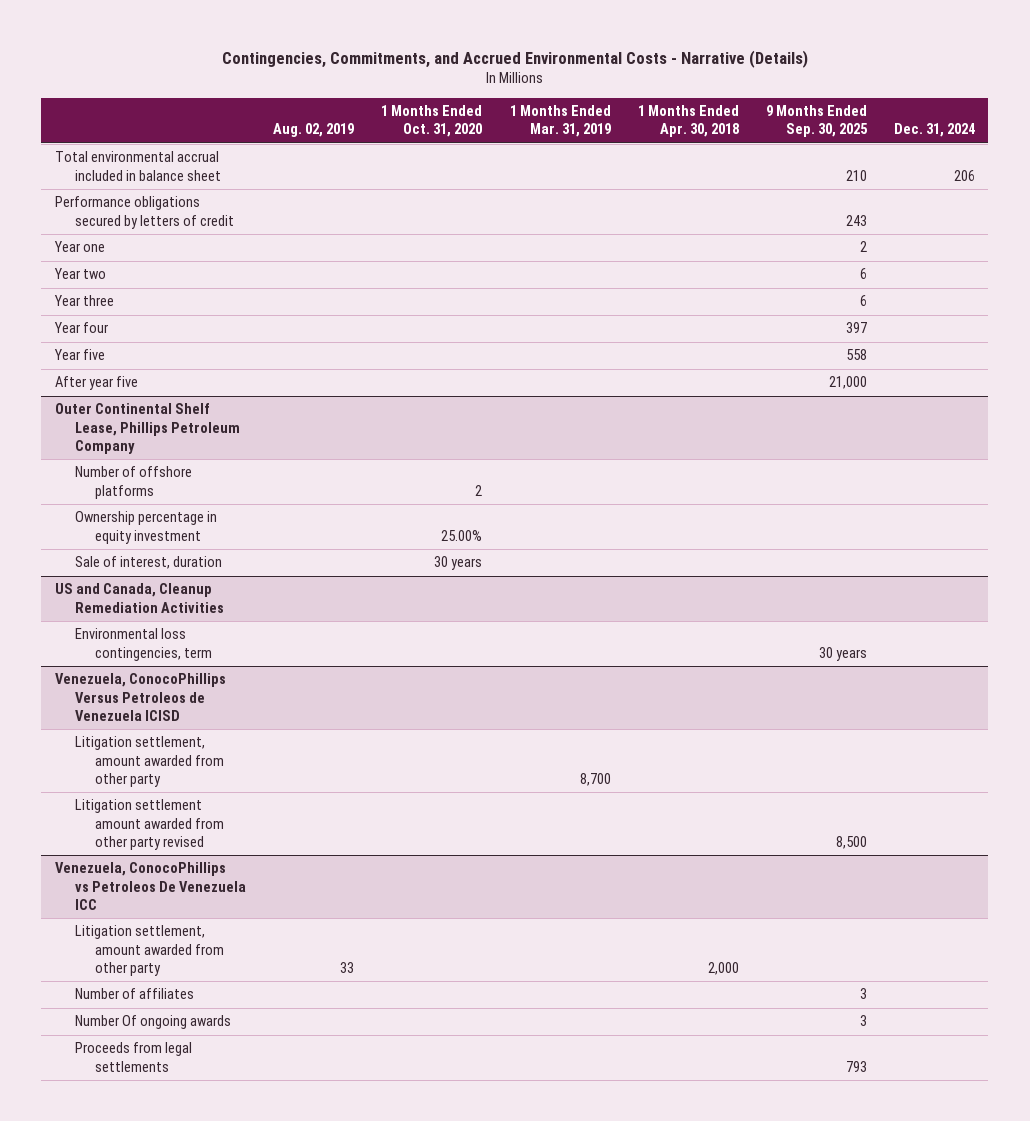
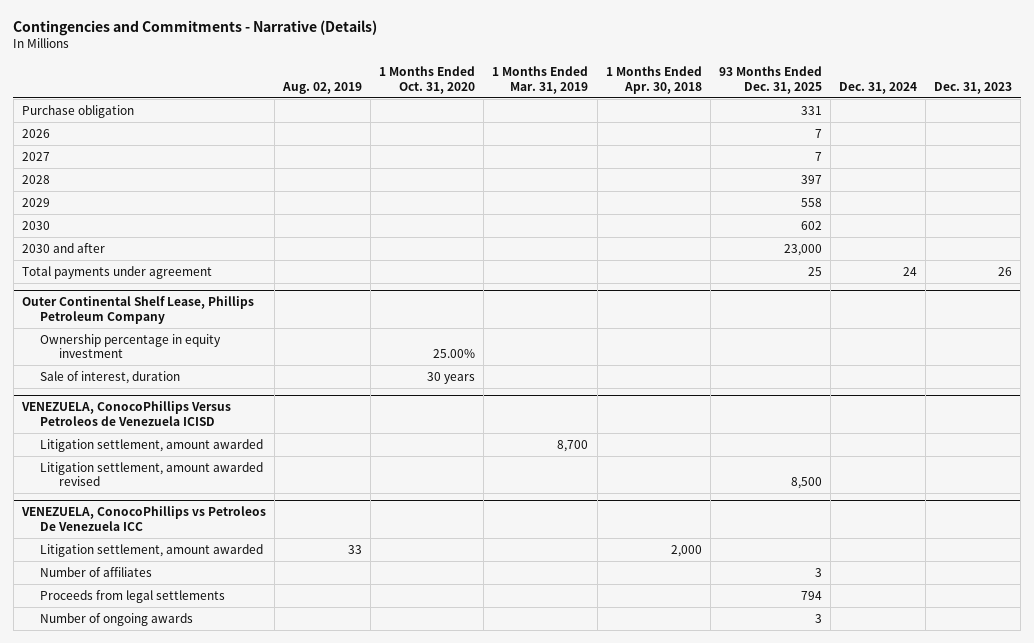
- Contingencies, Commitments, and Accrued Environmental Costs - Narrative (Details)
+ Contingencies and Commitments - Narrative (Details)
- | Aug. 02, 2019 | 1 Months Ended Oct. 31, 2020 | 1 Months Ended Mar. 31, 2019 | 1 Months Ended Apr. 30, 2018 | 9 Months Ended Sep. 30, 2025 | Dec. 31, 2024
+ | Aug. 02, 2019 | 1 Months Ended Oct. 31, 2020 | 1 Months Ended Mar. 31, 2019 | 1 Months Ended Apr. 30, 2018 | 93 Months Ended Dec. 31, 2025 | Dec. 31, 2024 | Dec. 31, 2023
- Total environmental accrual included in balance sheet | | | | | 210 | 206
- Performance obligations secured by letters of credit | | | | | 243 |
- Year one | | | | | 2 |
- Year two | | | | | 6 |
- Year three | | | | | 6 |
- Year four | | | | | 397 |
- Year five | | | | | 558 |
- After year five | | | | | 21,000 |
+ Purchase obligation | | | | | 331 | |
+ 2026 | | | | | 7 | |
+ 2027 | | | | | 7 | |
+ 2028 | | | | | 397 | |
+ 2029 | | | | | 558 | |
+ 2030 | | | | | 602 | |
+ 2030 and after | | | | | 23,000 | |
+ Total payments under agreement | | | | | 25 | 24 | 26
@ Outer Continental Shelf Lease, Phillips Petroleum Company
- Number of offshore platforms | | 2 | | | |
- US and Canada, Cleanup Remediation Activities
- Environmental loss contingencies, term | | | | | 30 years |
- Venezuela, ConocoPhillips Versus Petroleos de Venezuela ICISD
- Litigation settlement, amount awarded from other party | | | 8,700 | | |
- Litigation settlement amount awarded from other party revised | | | | | 8,500 |
- Venezuela, ConocoPhillips vs Petroleos De Venezuela ICC
- Litigation settlement, amount awarded from other party | 33 | | | 2,000 | |
+ VENEZUELA, ConocoPhillips Versus Petroleos de Venezuela ICISD
+ Litigation settlement, amount awarded | | | 8,700 | | | |
+ Litigation settlement, amount awarded revised | | | | | 8,500 | |
+ VENEZUELA, ConocoPhillips vs Petroleos De Venezuela ICC
+ Litigation settlement, amount awarded | 33 | | | 2,000 | | |
- Number Of ongoing awards | | | | | 3 |
+ Number of ongoing awards | | | | | 3 | |

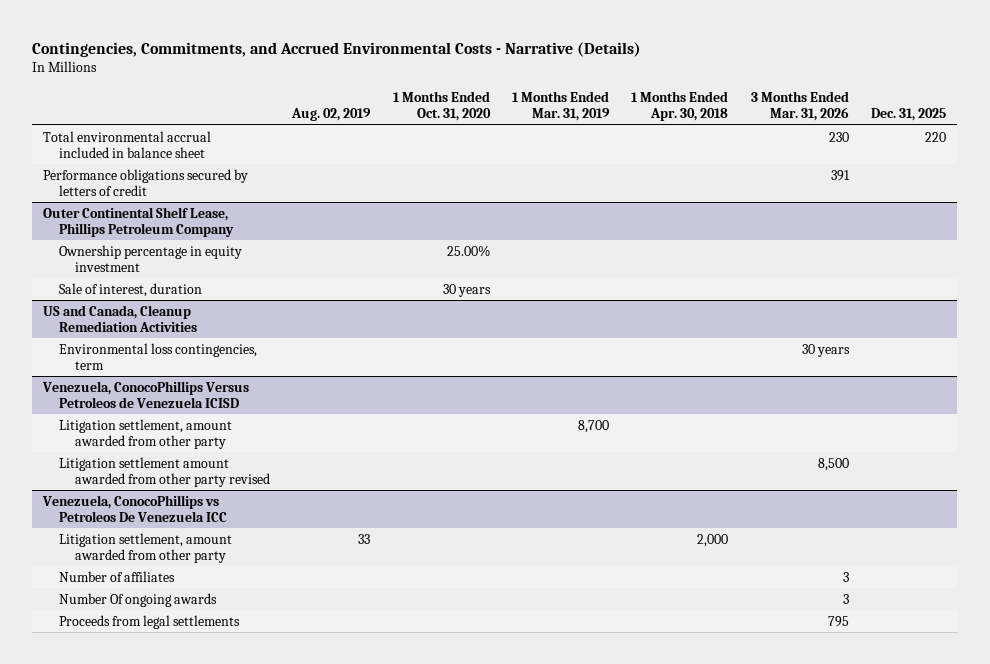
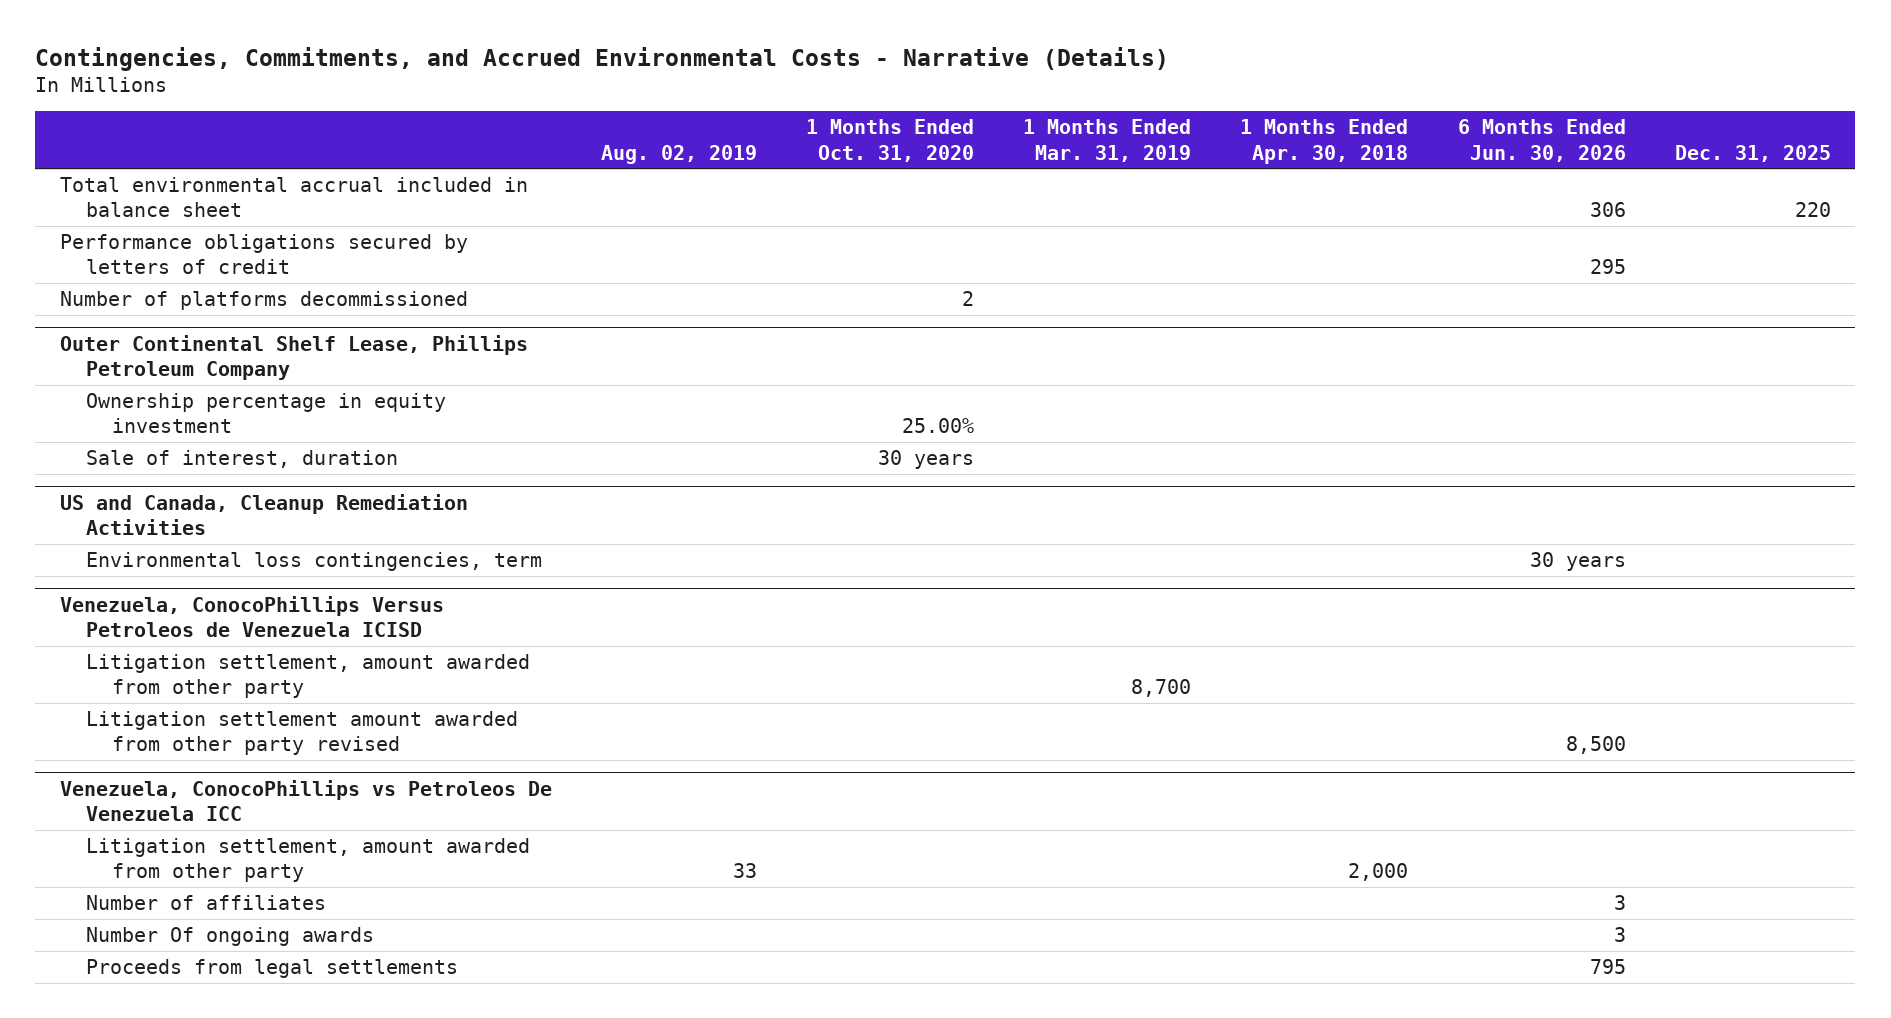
- | Aug. 02, 2019 | 1 Months Ended Oct. 31, 2020 | 1 Months Ended Mar. 31, 2019 | 1 Months Ended Apr. 30, 2018 | 3 Months Ended Mar. 31, 2026 | Dec. 31, 2025
+ | Aug. 02, 2019 | 1 Months Ended Oct. 31, 2020 | 1 Months Ended Mar. 31, 2019 | 1 Months Ended Apr. 30, 2018 | 6 Months Ended Jun. 30, 2026 | Dec. 31, 2025
+ Number of platforms decommissioned | | 2 | | | |

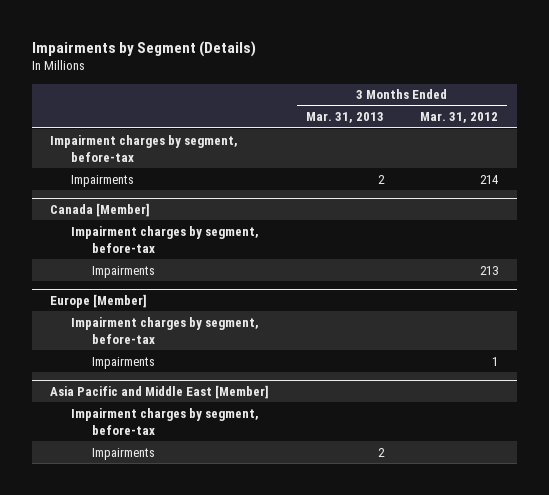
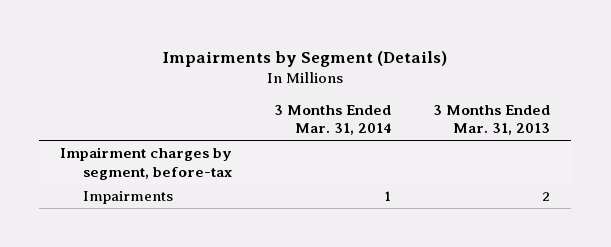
- | 3 Months Ended Mar. 31, 2013 | 3 Months Ended Mar. 31, 2012
+ | 3 Months Ended Mar. 31, 2014 | 3 Months Ended Mar. 31, 2013
- Canada [Member]
- Impairment charges by segment, before-tax
- Impairments | | 213
- Europe [Member]
- Impairment charges by segment, before-tax
- Impairments | | 1
- Asia Pacific and Middle East [Member]
- Impairment charges by segment, before-tax
- Impairments | 2 |

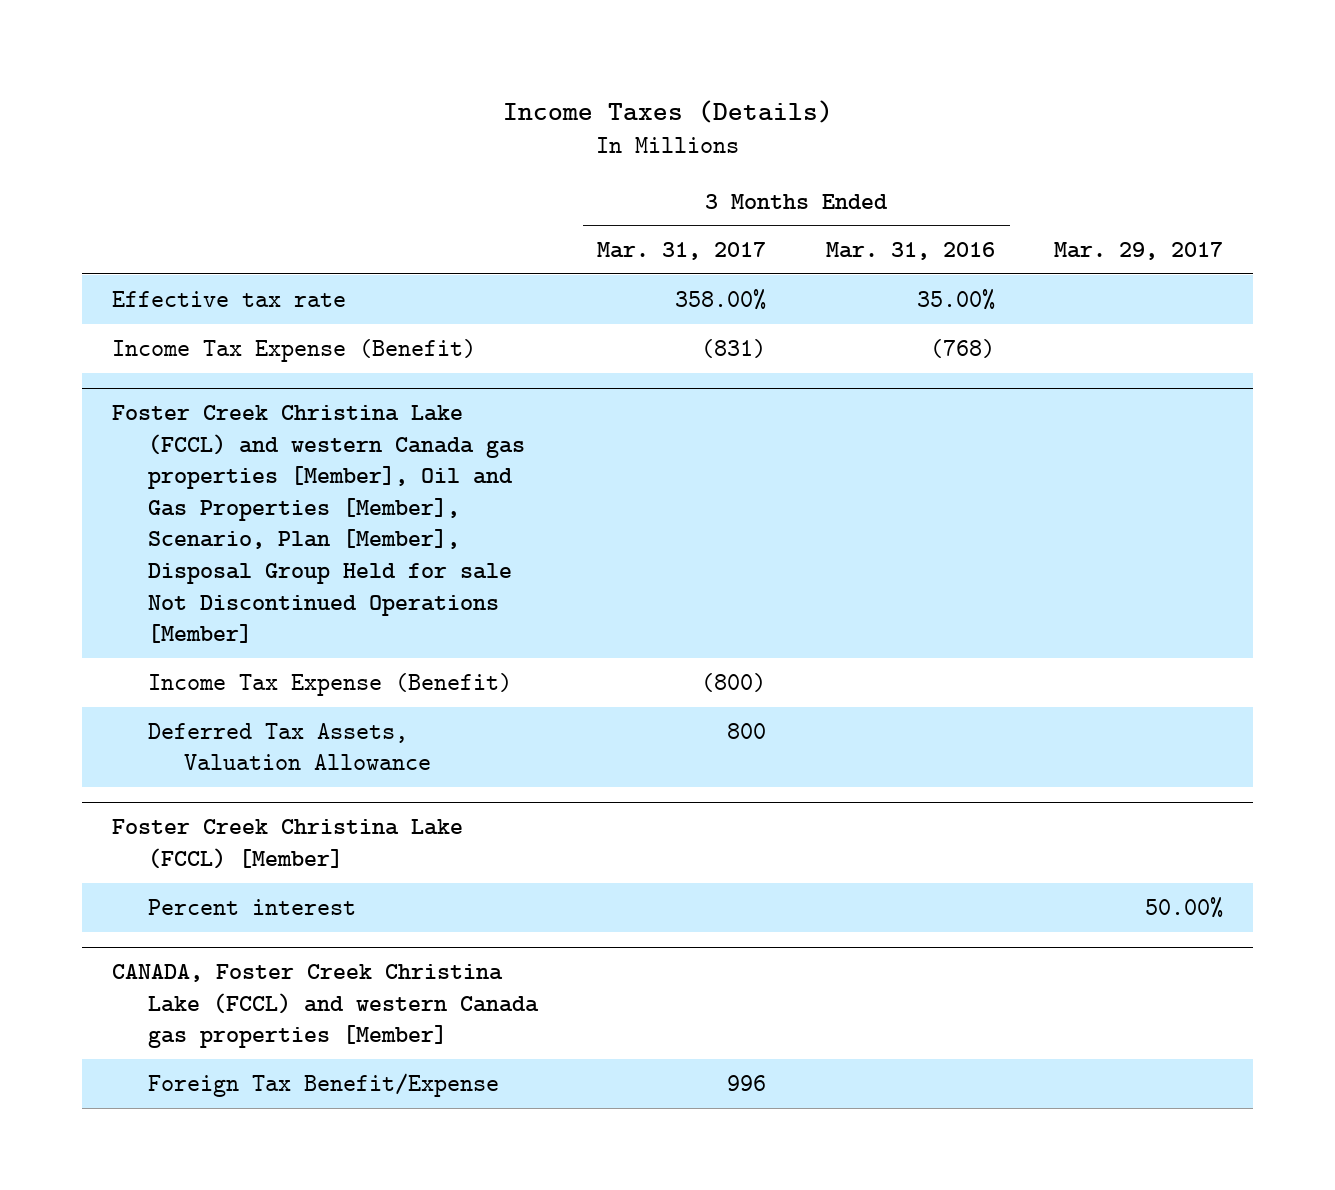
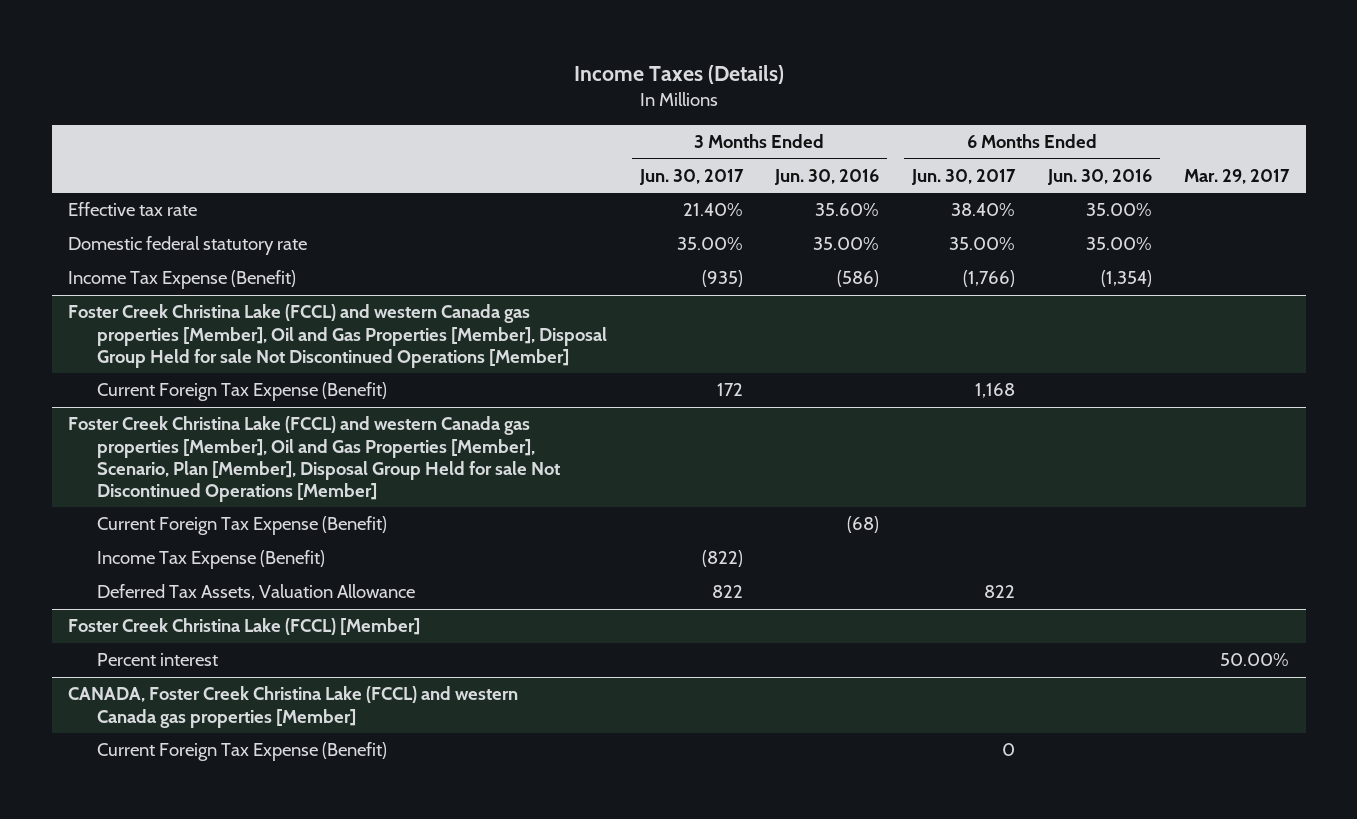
- | 3 Months Ended Mar. 31, 2017 | 3 Months Ended Mar. 31, 2016 | Mar. 29, 2017
+ | 3 Months Ended Jun. 30, 2017 | 3 Months Ended Jun. 30, 2016 | 6 Months Ended Jun. 30, 2017 | 6 Months Ended Jun. 30, 2016 | Mar. 29, 2017
+ Domestic federal statutory rate | 35.00% | 35.00% | 35.00% | 35.00% |
+ Foster Creek Christina Lake (FCCL) and western Canada gas properties [Member], Oil and Gas Properties [Member], Disposal Group Held for sale Not Discontinued Operations [Member]
+ Current Foreign Tax Expense (Benefit) | 172 | | 1,168 | |
@ Foster Creek Christina Lake (FCCL) and western Canada gas properties [Member], Oil and Gas Properties [Member], Scenario, Plan [Member], Disposal Group Held for sale Not Discontinued Operations [Member]
+ Current Foreign Tax Expense (Benefit) | | (68) | | |
@ CANADA, Foster Creek Christina Lake (FCCL) and western Canada gas properties [Member]
- Foreign Tax Benefit/Expense | 996 | |
+ Current Foreign Tax Expense (Benefit) | | | 0 | |

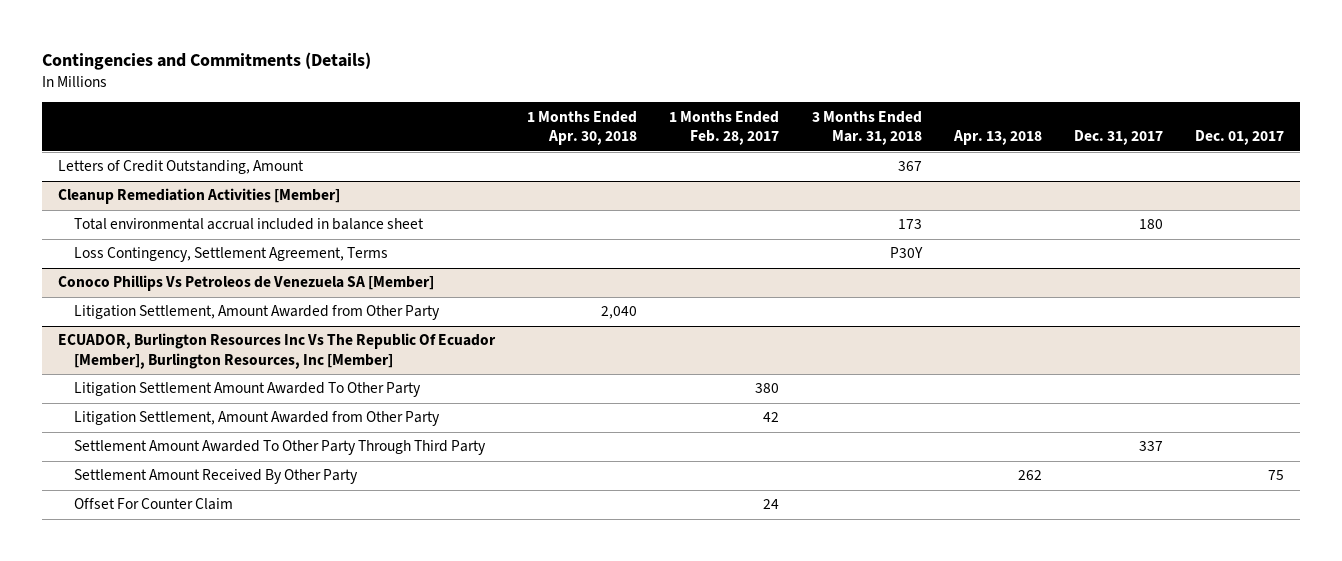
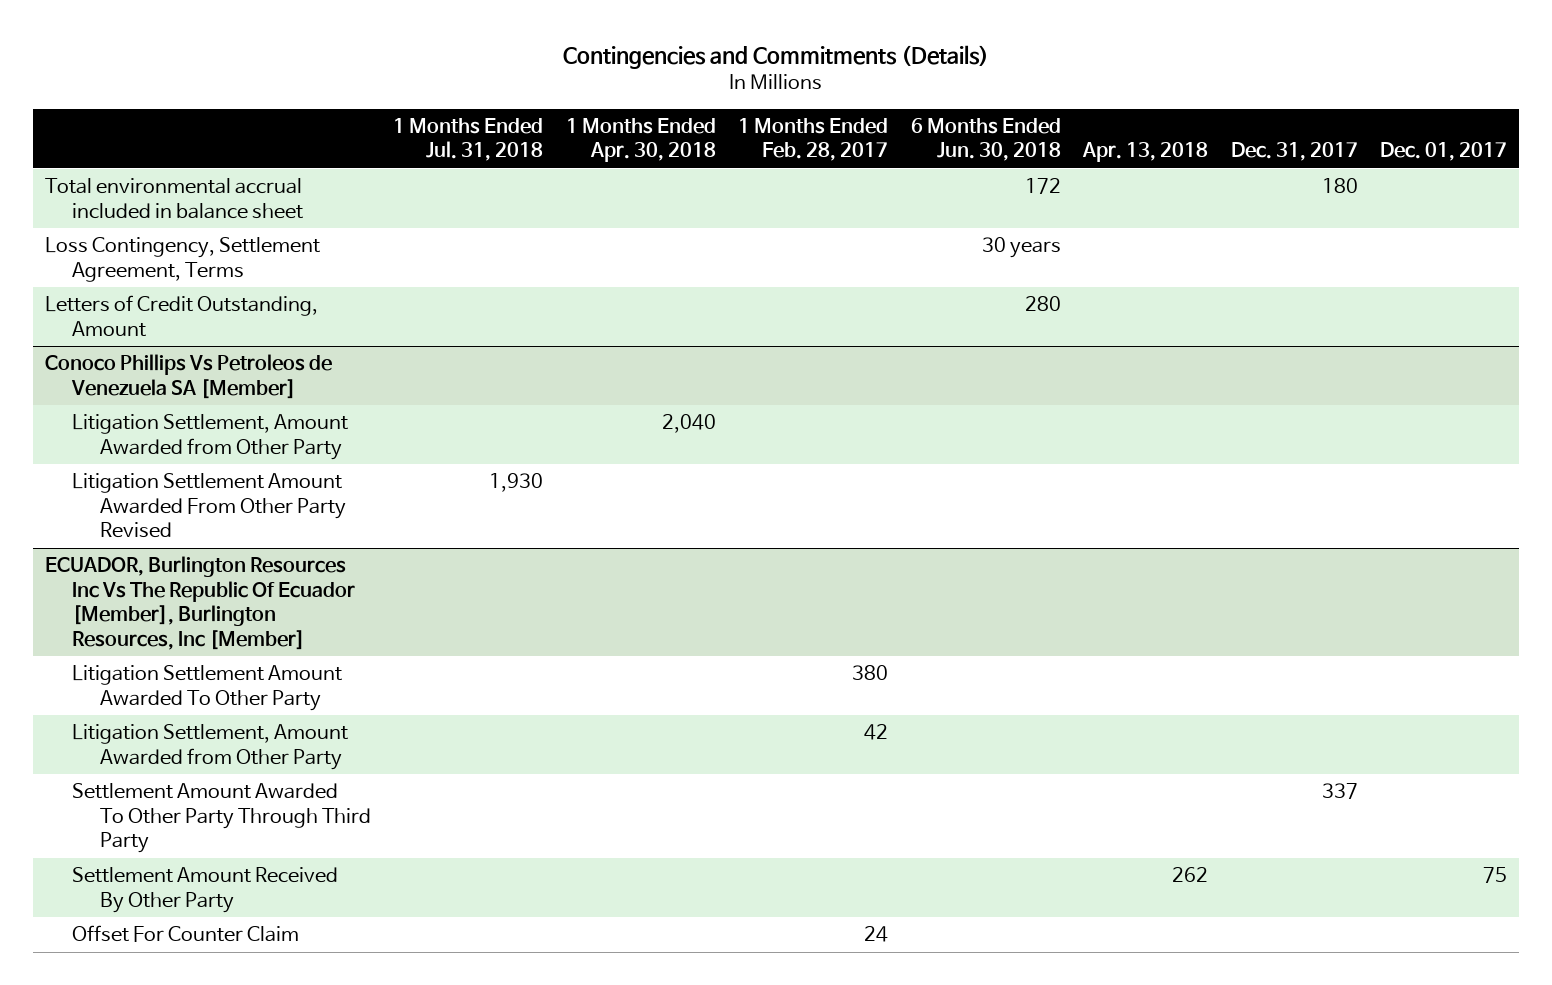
- | 1 Months Ended Apr. 30, 2018 | 1 Months Ended Feb. 28, 2017 | 3 Months Ended Mar. 31, 2018 | Apr. 13, 2018 | Dec. 31, 2017 | Dec. 01, 2017
+ | 1 Months Ended Jul. 31, 2018 | 1 Months Ended Apr. 30, 2018 | 1 Months Ended Feb. 28, 2017 | 6 Months Ended Jun. 30, 2018 | Apr. 13, 2018 | Dec. 31, 2017 | Dec. 01, 2017
+ Total environmental accrual included in balance sheet | | | | 172 | | 180 |
+ Loss Contingency, Settlement Agreement, Terms | | | | 30 years | | |
- Cleanup Remediation Activities [Member]
- Total environmental accrual included in balance sheet | | | 173 | | 180 |
- Loss Contingency, Settlement Agreement, Terms | | | P30Y | | |
@ Conoco Phillips Vs Petroleos de Venezuela SA [Member]
+ Litigation Settlement Amount Awarded From Other Party Revised | 1,930 | | | | | |

